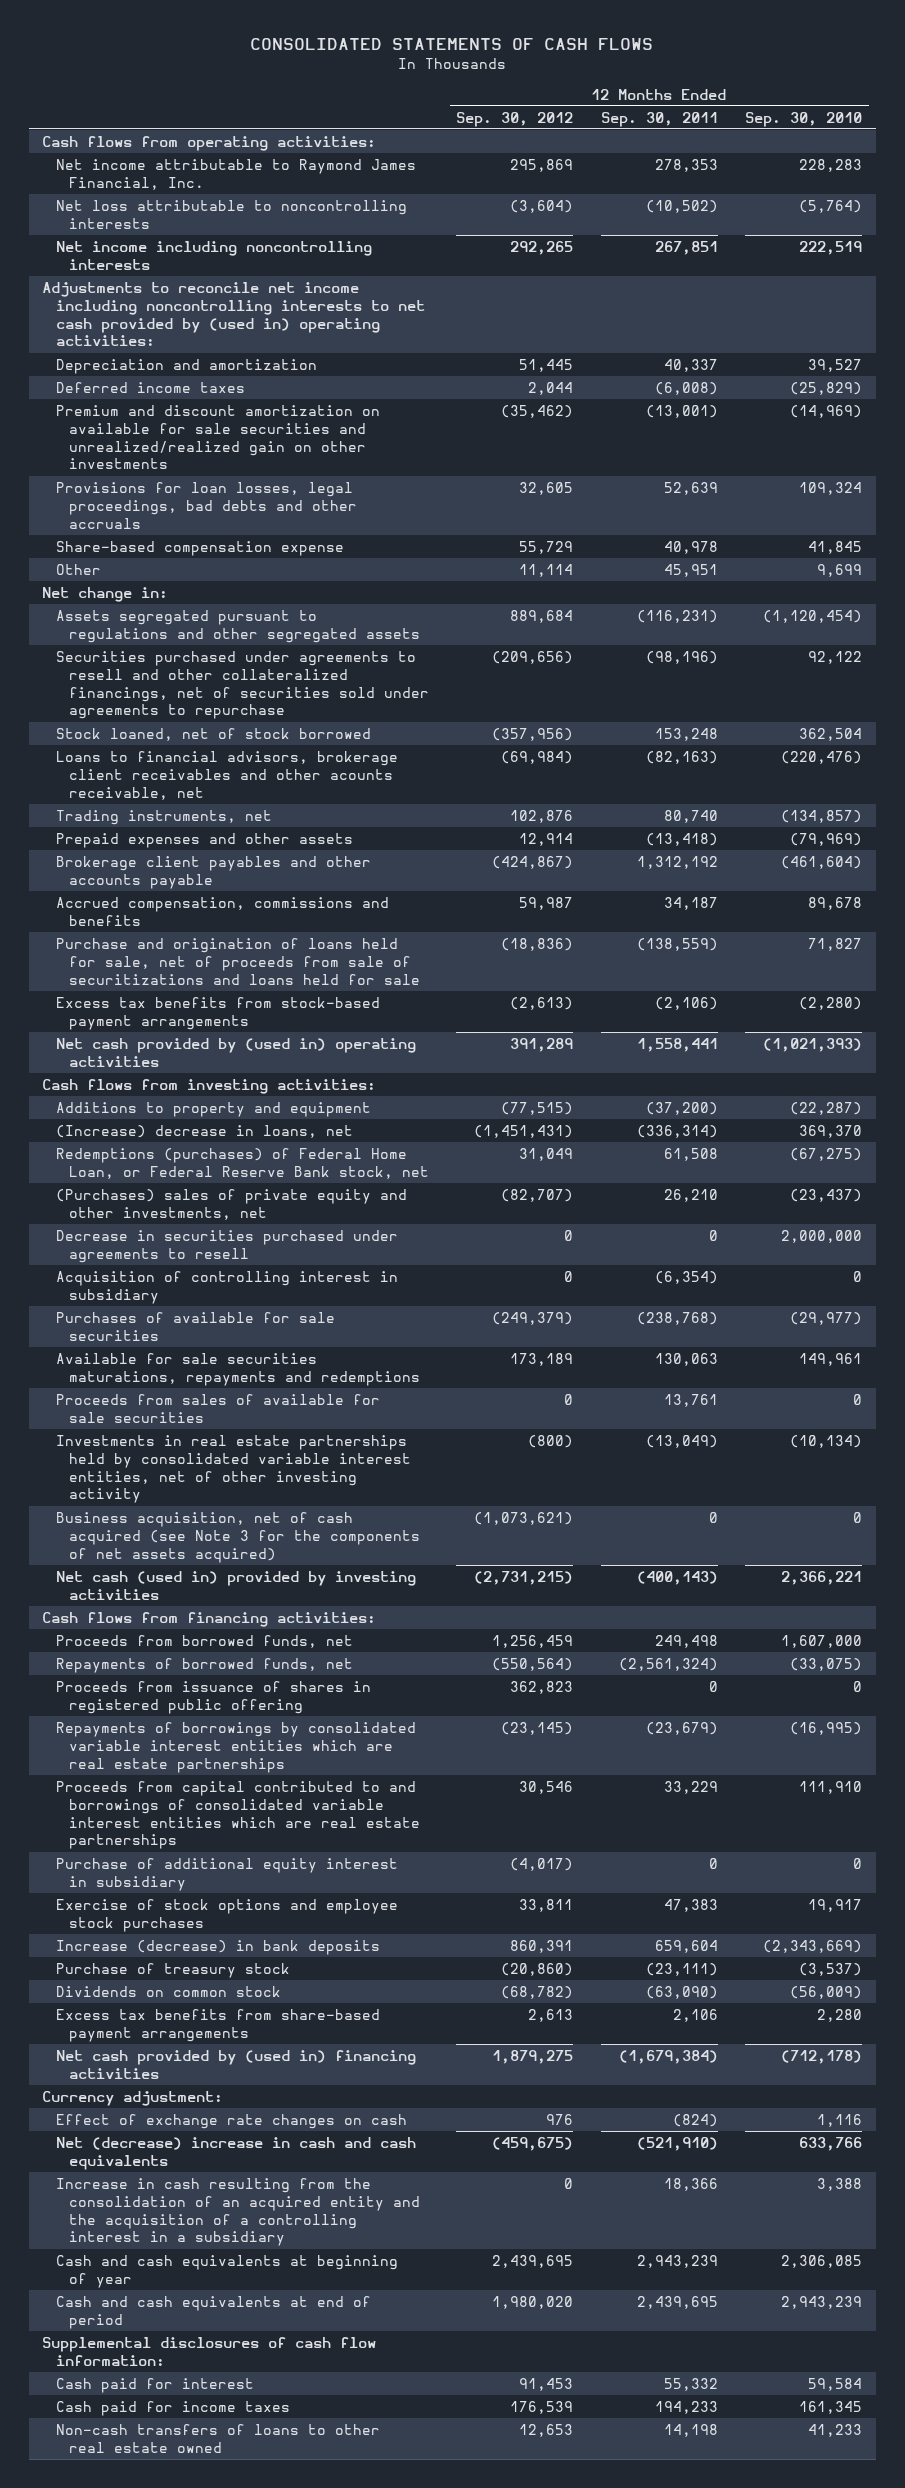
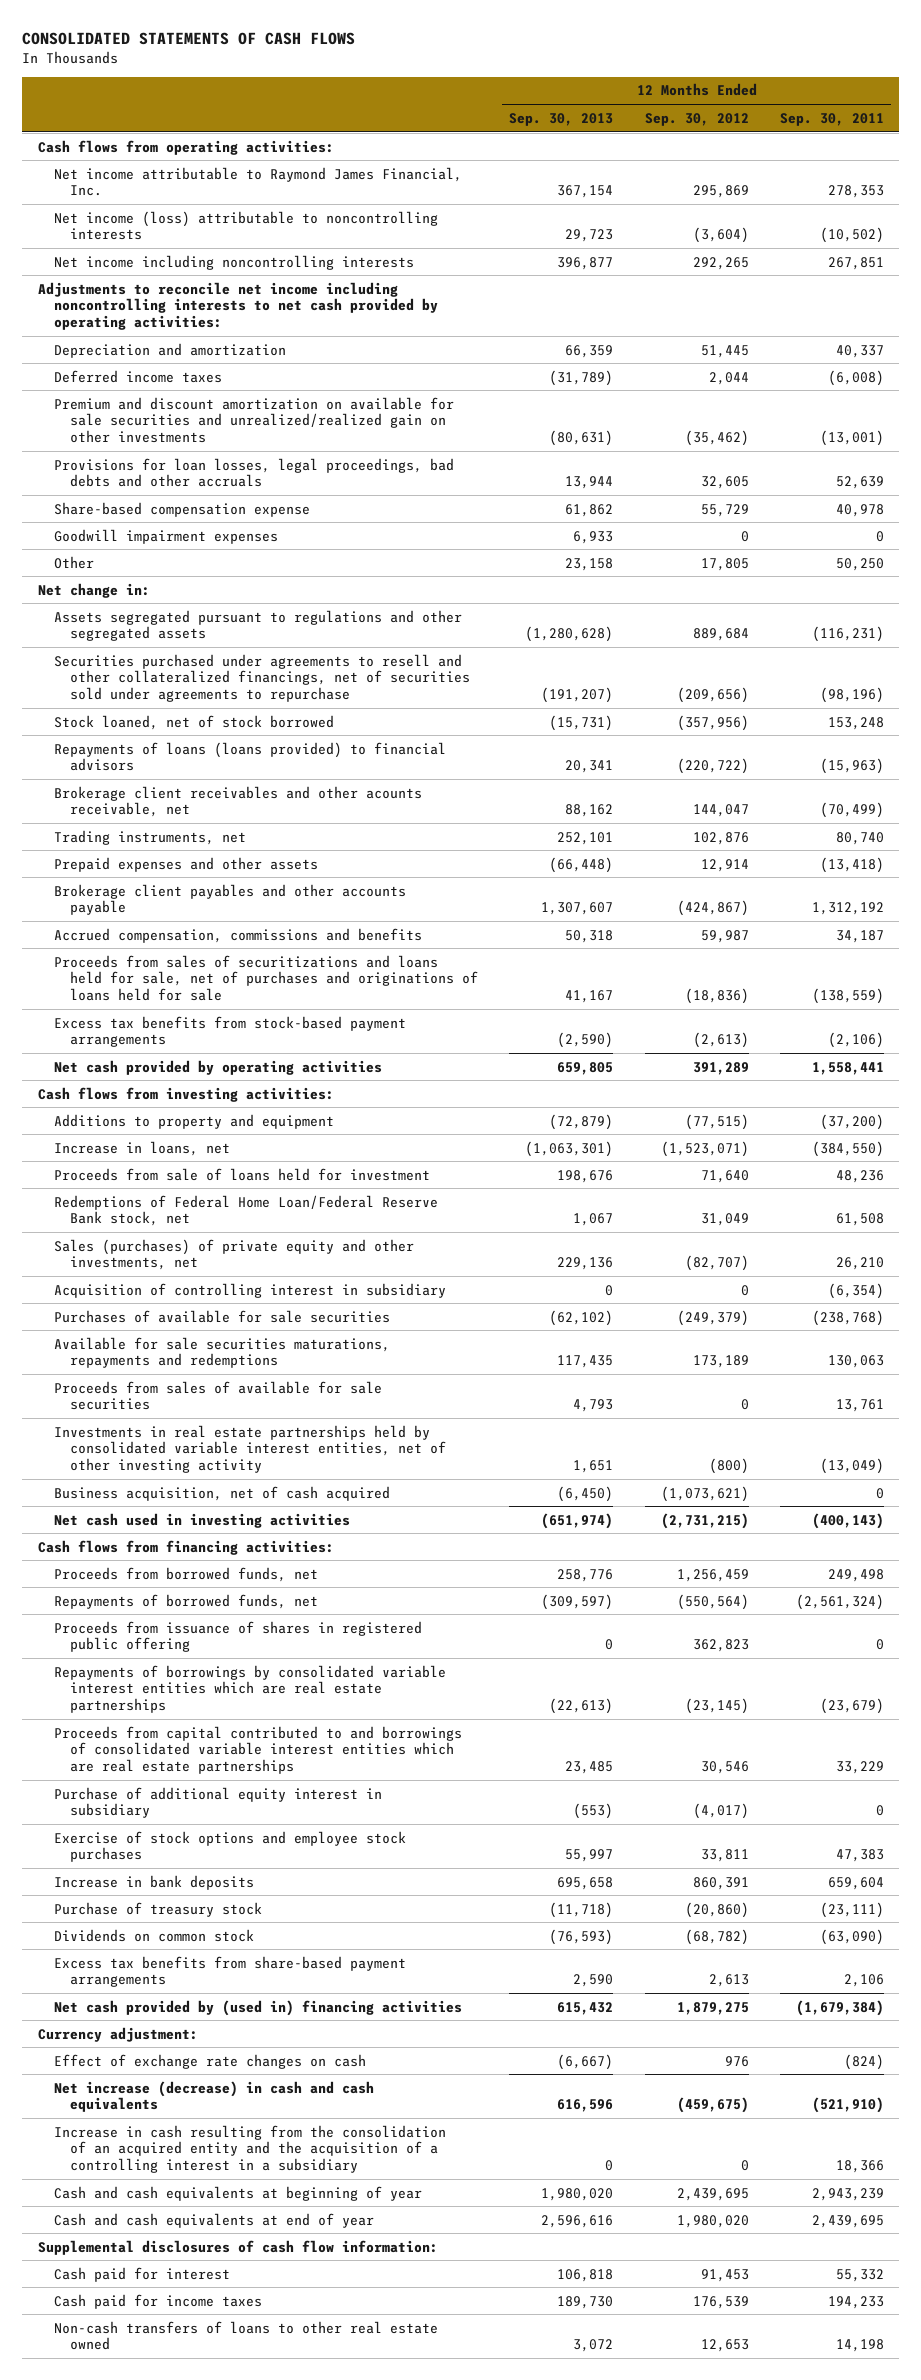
- | 12 Months Ended Sep. 30, 2012 | 12 Months Ended Sep. 30, 2011 | 12 Months Ended Sep. 30, 2010
+ | 12 Months Ended Sep. 30, 2013 | 12 Months Ended Sep. 30, 2012 | 12 Months Ended Sep. 30, 2011
- Net loss attributable to noncontrolling interests | (3,604) | (10,502) | (5,764)
+ Net income (loss) attributable to noncontrolling interests | 29,723 | (3,604) | (10,502)
- Adjustments to reconcile net income including noncontrolling interests to net cash provided by (used in) operating activities:
+ Adjustments to reconcile net income including noncontrolling interests to net cash provided by operating activities:
- Other | 11,114 | 45,951 | 9,699
+ Goodwill impairment expenses | 6,933 | 0 | 0
+ Other | 23,158 | 17,805 | 50,250
- Loans to financial advisors, brokerage client receivables and other acounts receivable, net | (69,984) | (82,163) | (220,476)
+ Repayments of loans (loans provided) to financial advisors | 20,341 | (220,722) | (15,963)
+ Brokerage client receivables and other acounts receivable, net | 88,162 | 144,047 | (70,499)
- Purchase and origination of loans held for sale, net of proceeds from sale of securitizations and loans held for sale | (18,836) | (138,559) | 71,827
+ Proceeds from sales of securitizations and loans held for sale, net of purchases and originations of loans held for sale | 41,167 | (18,836) | (138,559)
- Net cash provided by (used in) operating activities | 391,289 | 1,558,441 | (1,021,393)
+ Net cash provided by operating activities | 659,805 | 391,289 | 1,558,441
- (Increase) decrease in loans, net | (1,451,431) | (336,314) | 369,370
- Redemptions (purchases) of Federal Home Loan, or Federal Reserve Bank stock, net | 31,049 | 61,508 | (67,275)
- (Purchases) sales of private equity and other investments, net | (82,707) | 26,210 | (23,437)
- Decrease in securities purchased under agreements to resell | 0 | 0 | 2,000,000
+ Increase in loans, net | (1,063,301) | (1,523,071) | (384,550)
+ Proceeds from sale of loans held for investment | 198,676 | 71,640 | 48,236
+ Redemptions of Federal Home Loan/Federal Reserve Bank stock, net | 1,067 | 31,049 | 61,508
+ Sales (purchases) of private equity and other investments, net | 229,136 | (82,707) | 26,210
- Business acquisition, net of cash acquired (see Note 3 for the components of net assets acquired) | (1,073,621) | 0 | 0
- Net cash (used in) provided by investing activities | (2,731,215) | (400,143) | 2,366,221
+ Business acquisition, net of cash acquired | (6,450) | (1,073,621) | 0
+ Net cash used in investing activities | (651,974) | (2,731,215) | (400,143)
- Increase (decrease) in bank deposits | 860,391 | 659,604 | (2,343,669)
+ Increase in bank deposits | 695,658 | 860,391 | 659,604
- Net (decrease) increase in cash and cash equivalents | (459,675) | (521,910) | 633,766
+ Net increase (decrease) in cash and cash equivalents | 616,596 | (459,675) | (521,910)
- Cash and cash equivalents at end of period | 1,980,020 | 2,439,695 | 2,943,239
+ Cash and cash equivalents at end of year | 2,596,616 | 1,980,020 | 2,439,695

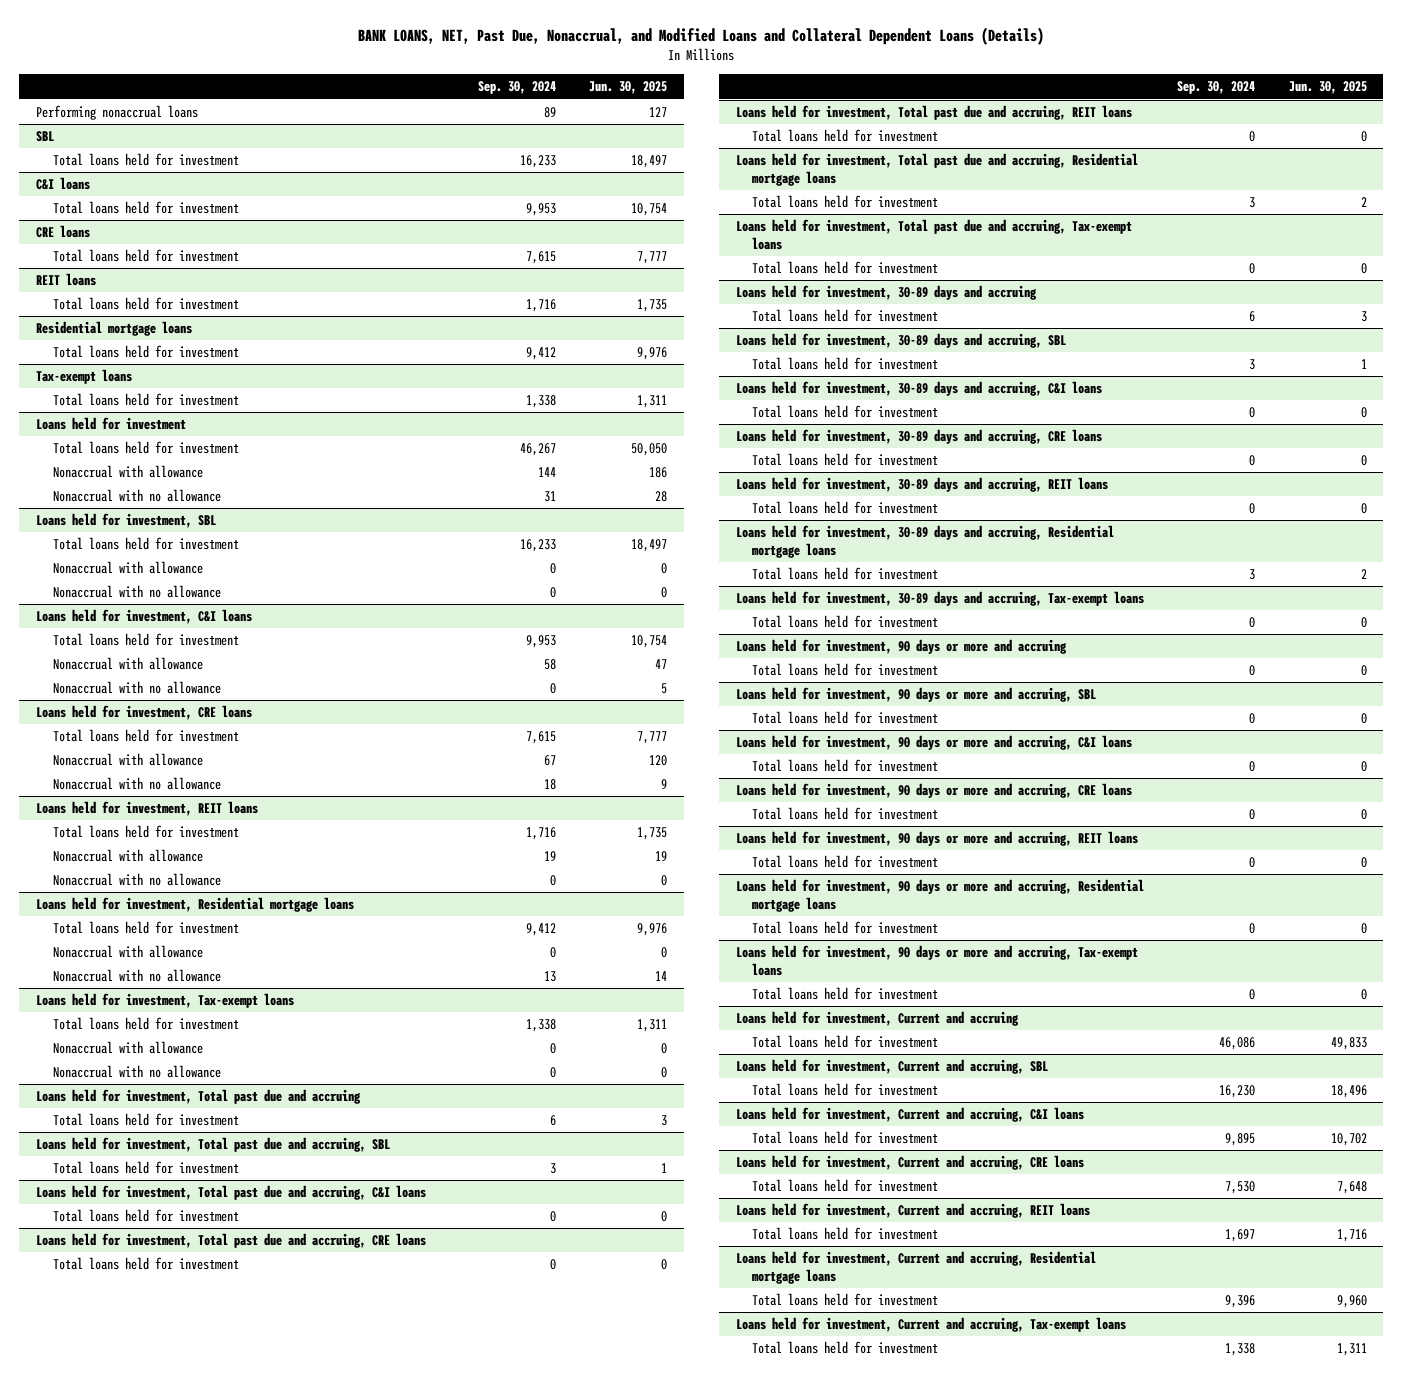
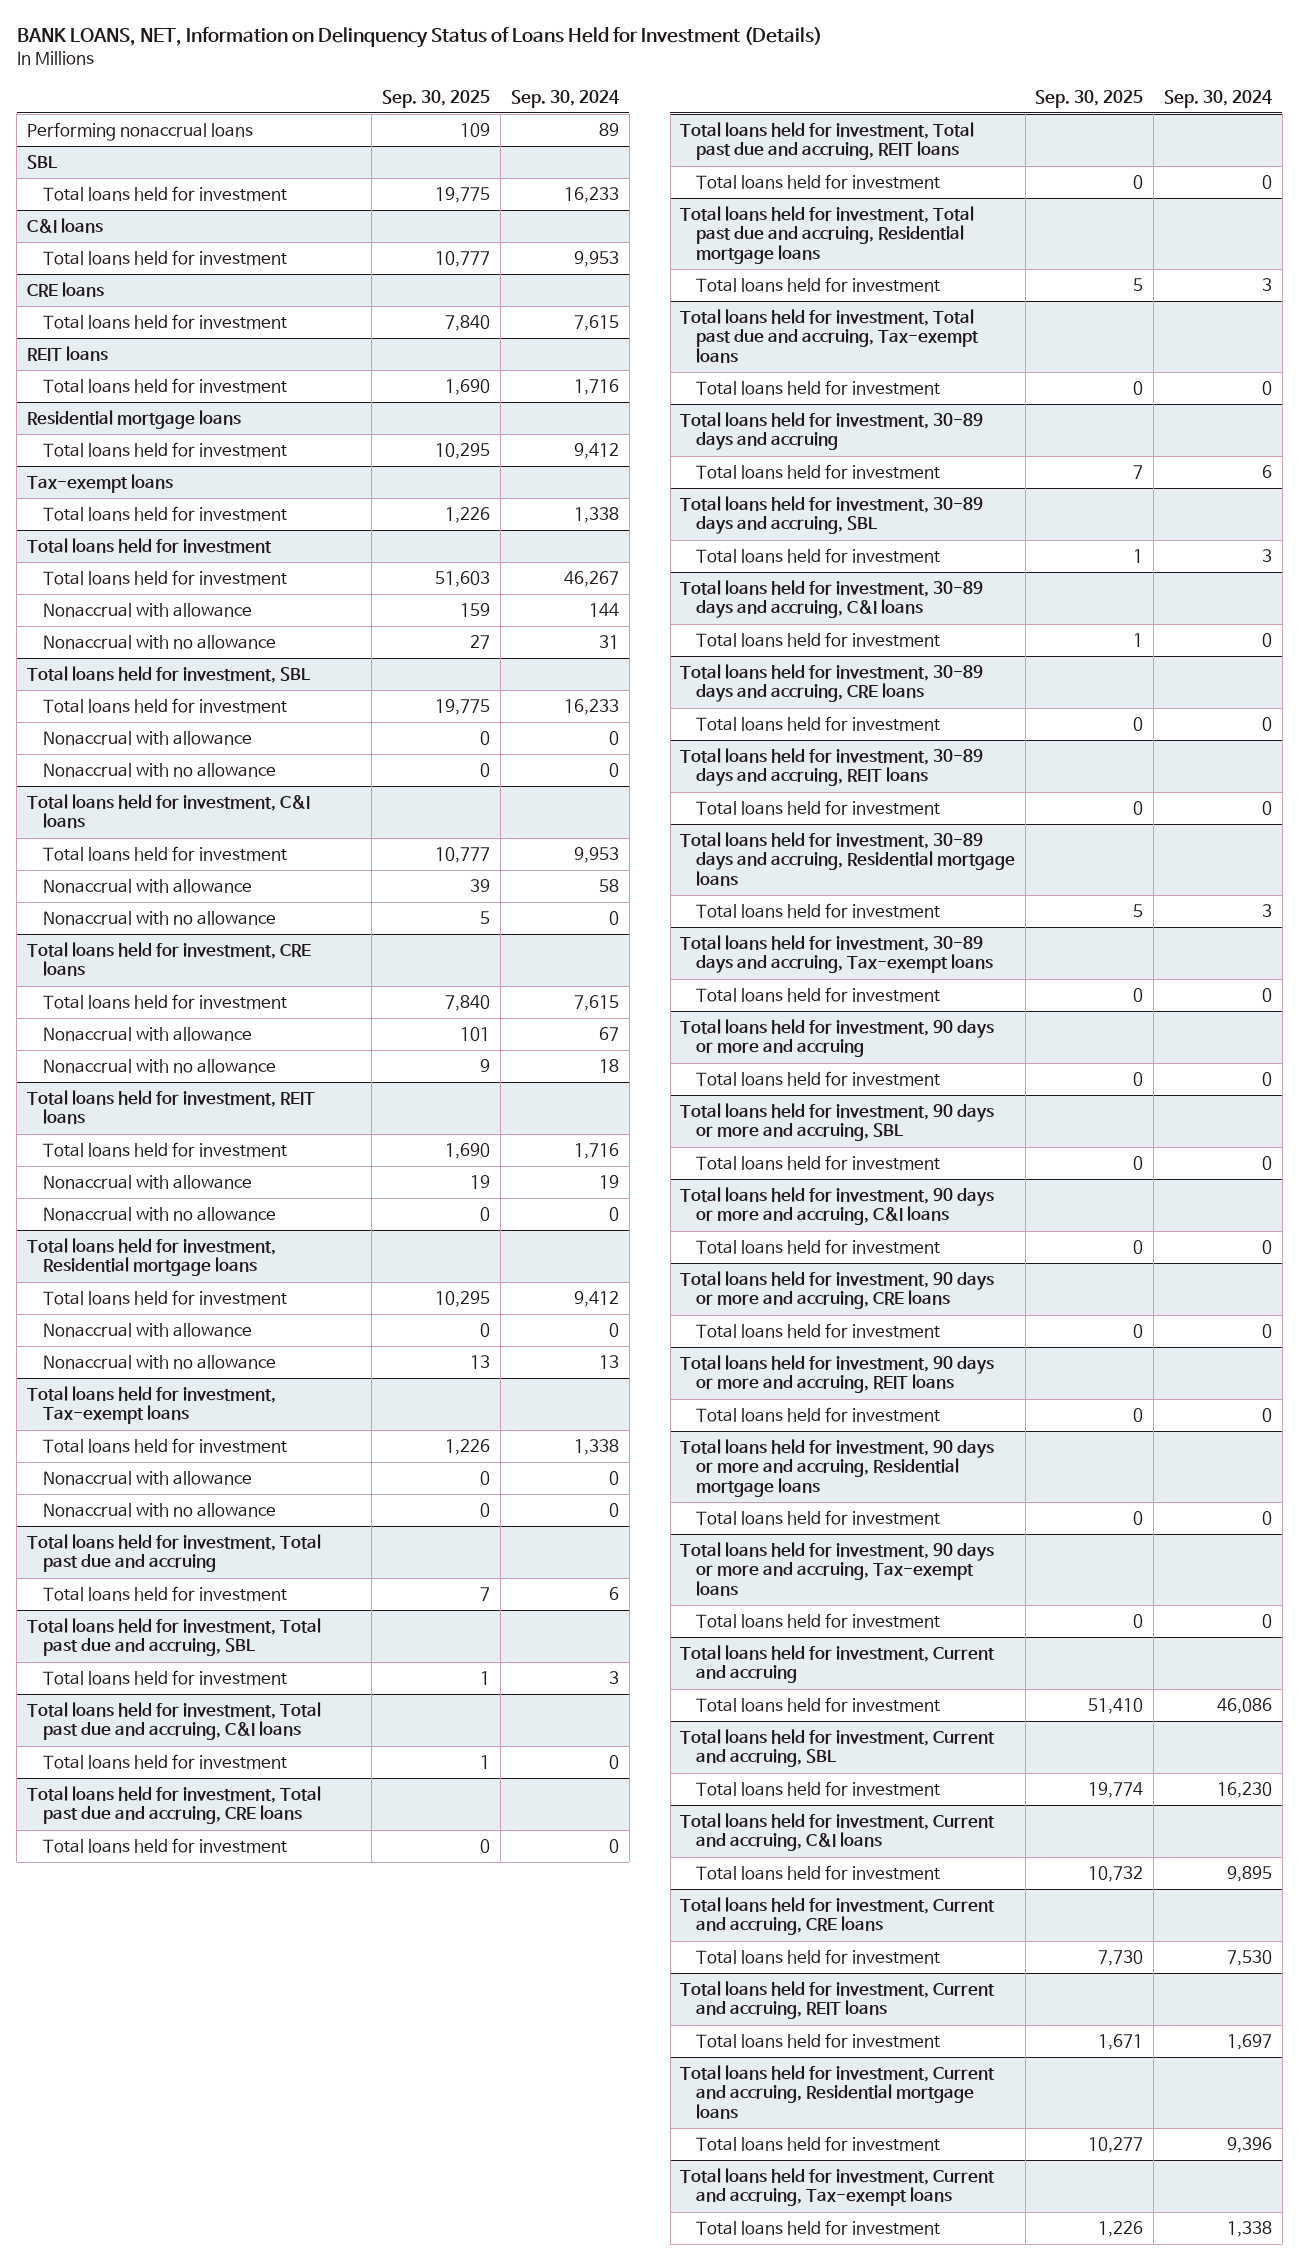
- BANK LOANS, NET, Past Due, Nonaccrual, and Modified Loans and Collateral Dependent Loans (Details)
+ BANK LOANS, NET, Information on Delinquency Status of Loans Held for Investment (Details)
- | Sep. 30, 2024 | Jun. 30, 2025
+ | Sep. 30, 2025 | Sep. 30, 2024
- Loans held for investment
+ Total loans held for investment
- Loans held for investment, SBL
+ Total loans held for investment, SBL
- Loans held for investment, C&I loans
+ Total loans held for investment, C&I loans
- Loans held for investment, CRE loans
+ Total loans held for investment, CRE loans
- Loans held for investment, REIT loans
+ Total loans held for investment, REIT loans
- Loans held for investment, Residential mortgage loans
+ Total loans held for investment, Residential mortgage loans
- Loans held for investment, Tax-exempt loans
+ Total loans held for investment, Tax-exempt loans
- Loans held for investment, Total past due and accruing
+ Total loans held for investment, Total past due and accruing
- Loans held for investment, Total past due and accruing, SBL
+ Total loans held for investment, Total past due and accruing, SBL
- Loans held for investment, Total past due and accruing, C&I loans
+ Total loans held for investment, Total past due and accruing, C&I loans
- Loans held for investment, Total past due and accruing, CRE loans
+ Total loans held for investment, Total past due and accruing, CRE loans
- Loans held for investment, Total past due and accruing, REIT loans
+ Total loans held for investment, Total past due and accruing, REIT loans
- Loans held for investment, Total past due and accruing, Residential mortgage loans
+ Total loans held for investment, Total past due and accruing, Residential mortgage loans
- Loans held for investment, Total past due and accruing, Tax-exempt loans
+ Total loans held for investment, Total past due and accruing, Tax-exempt loans
- Loans held for investment, 30-89 days and accruing
+ Total loans held for investment, 30-89 days and accruing
- Loans held for investment, 30-89 days and accruing, SBL
+ Total loans held for investment, 30-89 days and accruing, SBL
- Loans held for investment, 30-89 days and accruing, C&I loans
+ Total loans held for investment, 30-89 days and accruing, C&I loans
- Loans held for investment, 30-89 days and accruing, CRE loans
+ Total loans held for investment, 30-89 days and accruing, CRE loans
- Loans held for investment, 30-89 days and accruing, REIT loans
+ Total loans held for investment, 30-89 days and accruing, REIT loans
- Loans held for investment, 30-89 days and accruing, Residential mortgage loans
+ Total loans held for investment, 30-89 days and accruing, Residential mortgage loans
- Loans held for investment, 30-89 days and accruing, Tax-exempt loans
+ Total loans held for investment, 30-89 days and accruing, Tax-exempt loans
- Loans held for investment, 90 days or more and accruing
+ Total loans held for investment, 90 days or more and accruing
- Loans held for investment, 90 days or more and accruing, SBL
+ Total loans held for investment, 90 days or more and accruing, SBL
- Loans held for investment, 90 days or more and accruing, C&I loans
+ Total loans held for investment, 90 days or more and accruing, C&I loans
- Loans held for investment, 90 days or more and accruing, CRE loans
+ Total loans held for investment, 90 days or more and accruing, CRE loans
- Loans held for investment, 90 days or more and accruing, REIT loans
+ Total loans held for investment, 90 days or more and accruing, REIT loans
- Loans held for investment, 90 days or more and accruing, Residential mortgage loans
+ Total loans held for investment, 90 days or more and accruing, Residential mortgage loans
- Loans held for investment, 90 days or more and accruing, Tax-exempt loans
+ Total loans held for investment, 90 days or more and accruing, Tax-exempt loans
- Loans held for investment, Current and accruing
+ Total loans held for investment, Current and accruing
- Loans held for investment, Current and accruing, SBL
+ Total loans held for investment, Current and accruing, SBL
- Loans held for investment, Current and accruing, C&I loans
+ Total loans held for investment, Current and accruing, C&I loans
- Loans held for investment, Current and accruing, CRE loans
+ Total loans held for investment, Current and accruing, CRE loans
- Loans held for investment, Current and accruing, REIT loans
+ Total loans held for investment, Current and accruing, REIT loans
- Loans held for investment, Current and accruing, Residential mortgage loans
+ Total loans held for investment, Current and accruing, Residential mortgage loans
- Loans held for investment, Current and accruing, Tax-exempt loans
+ Total loans held for investment, Current and accruing, Tax-exempt loans

